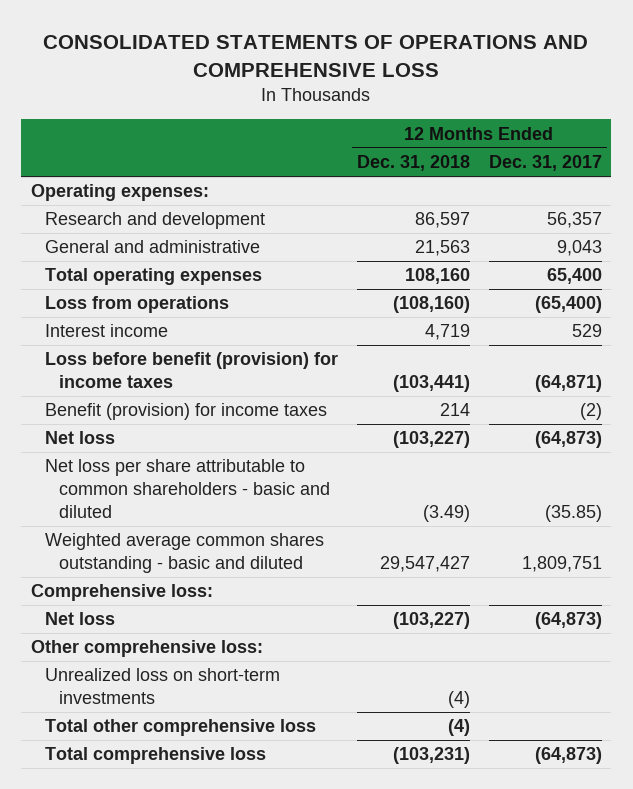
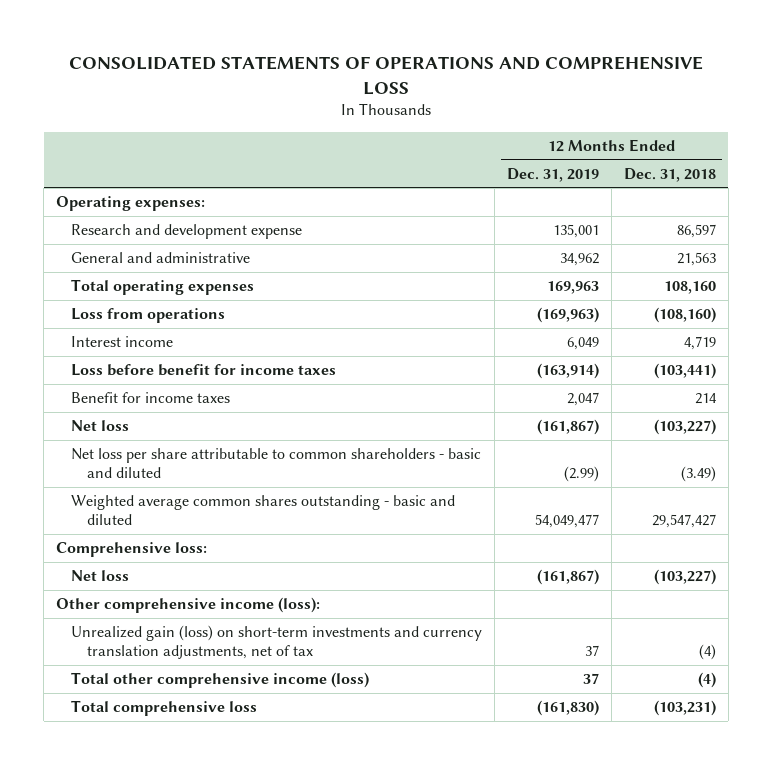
- | 12 Months Ended Dec. 31, 2018 | 12 Months Ended Dec. 31, 2017
+ | 12 Months Ended Dec. 31, 2019 | 12 Months Ended Dec. 31, 2018
- Research and development | 86,597 | 56,357
+ Research and development expense | 135,001 | 86,597
- Loss before benefit (provision) for income taxes | (103,441) | (64,871)
- Benefit (provision) for income taxes | 214 | (2)
+ Loss before benefit for income taxes | (163,914) | (103,441)
+ Benefit for income taxes | 2,047 | 214
- Other comprehensive loss:
- Unrealized loss on short-term investments | (4) |
- Total other comprehensive loss | (4) |
+ Other comprehensive income (loss):
+ Unrealized gain (loss) on short-term investments and currency translation adjustments, net of tax | 37 | (4)
+ Total other comprehensive income (loss) | 37 | (4)

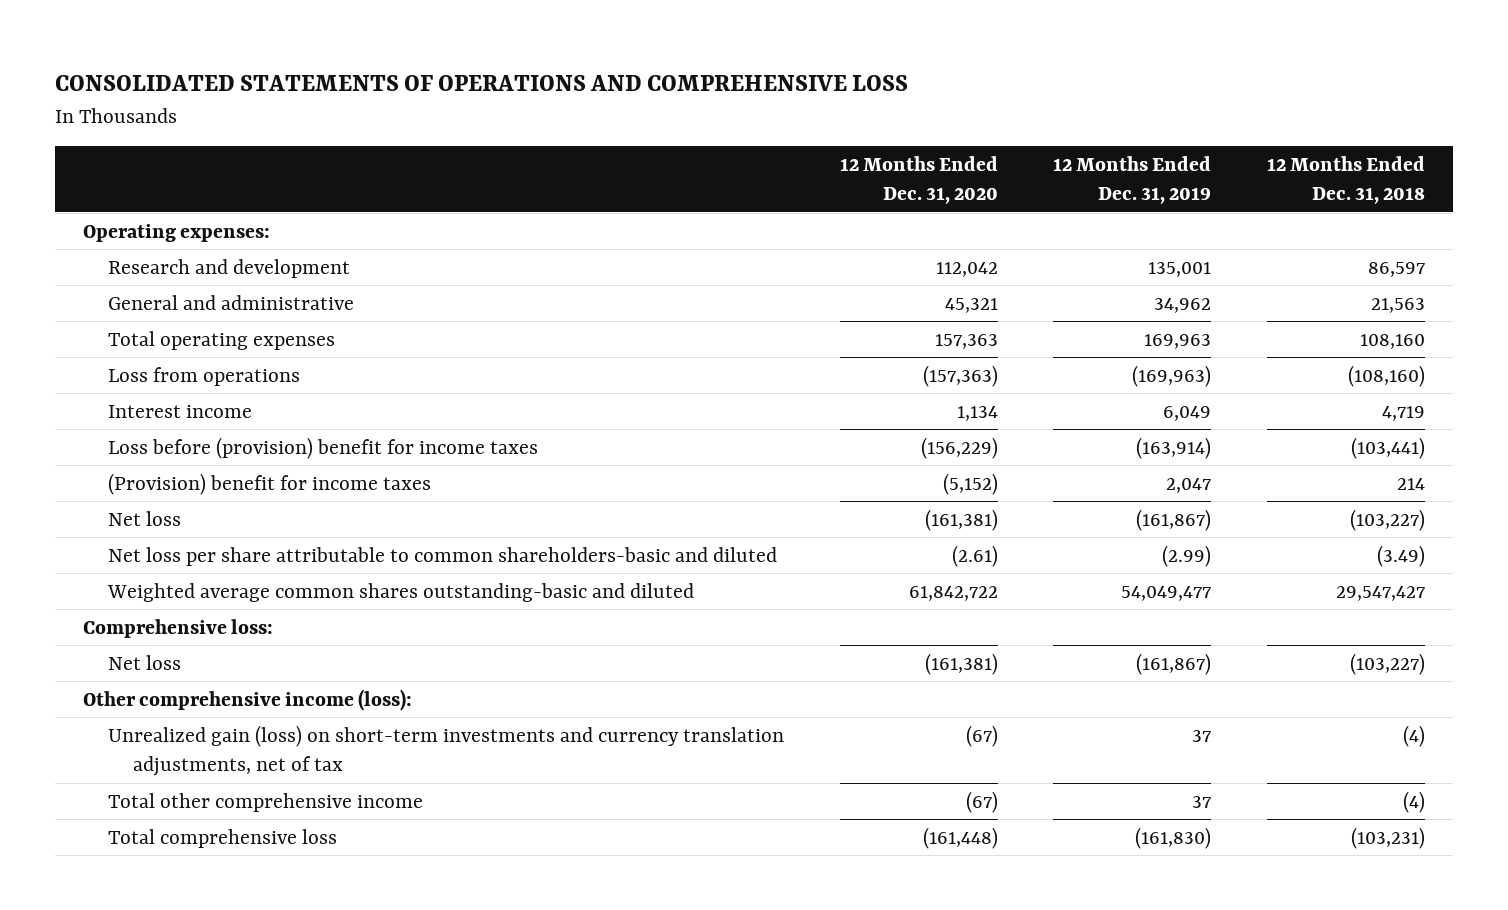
- | 12 Months Ended Dec. 31, 2019 | 12 Months Ended Dec. 31, 2018
+ | 12 Months Ended Dec. 31, 2020 | 12 Months Ended Dec. 31, 2019 | 12 Months Ended Dec. 31, 2018
- Research and development expense | 135,001 | 86,597
+ Research and development | 112,042 | 135,001 | 86,597
- Loss before benefit for income taxes | (163,914) | (103,441)
- Benefit for income taxes | 2,047 | 214
+ Loss before (provision) benefit for income taxes | (156,229) | (163,914) | (103,441)
+ (Provision) benefit for income taxes | (5,152) | 2,047 | 214
- Net loss per share attributable to common shareholders - basic and diluted | (2.99) | (3.49)
- Weighted average common shares outstanding - basic and diluted | 54,049,477 | 29,547,427
+ Net loss per share attributable to common shareholders-basic and diluted | (2.61) | (2.99) | (3.49)
+ Weighted average common shares outstanding-basic and diluted | 61,842,722 | 54,049,477 | 29,547,427
- Total other comprehensive income (loss) | 37 | (4)
+ Total other comprehensive income | (67) | 37 | (4)

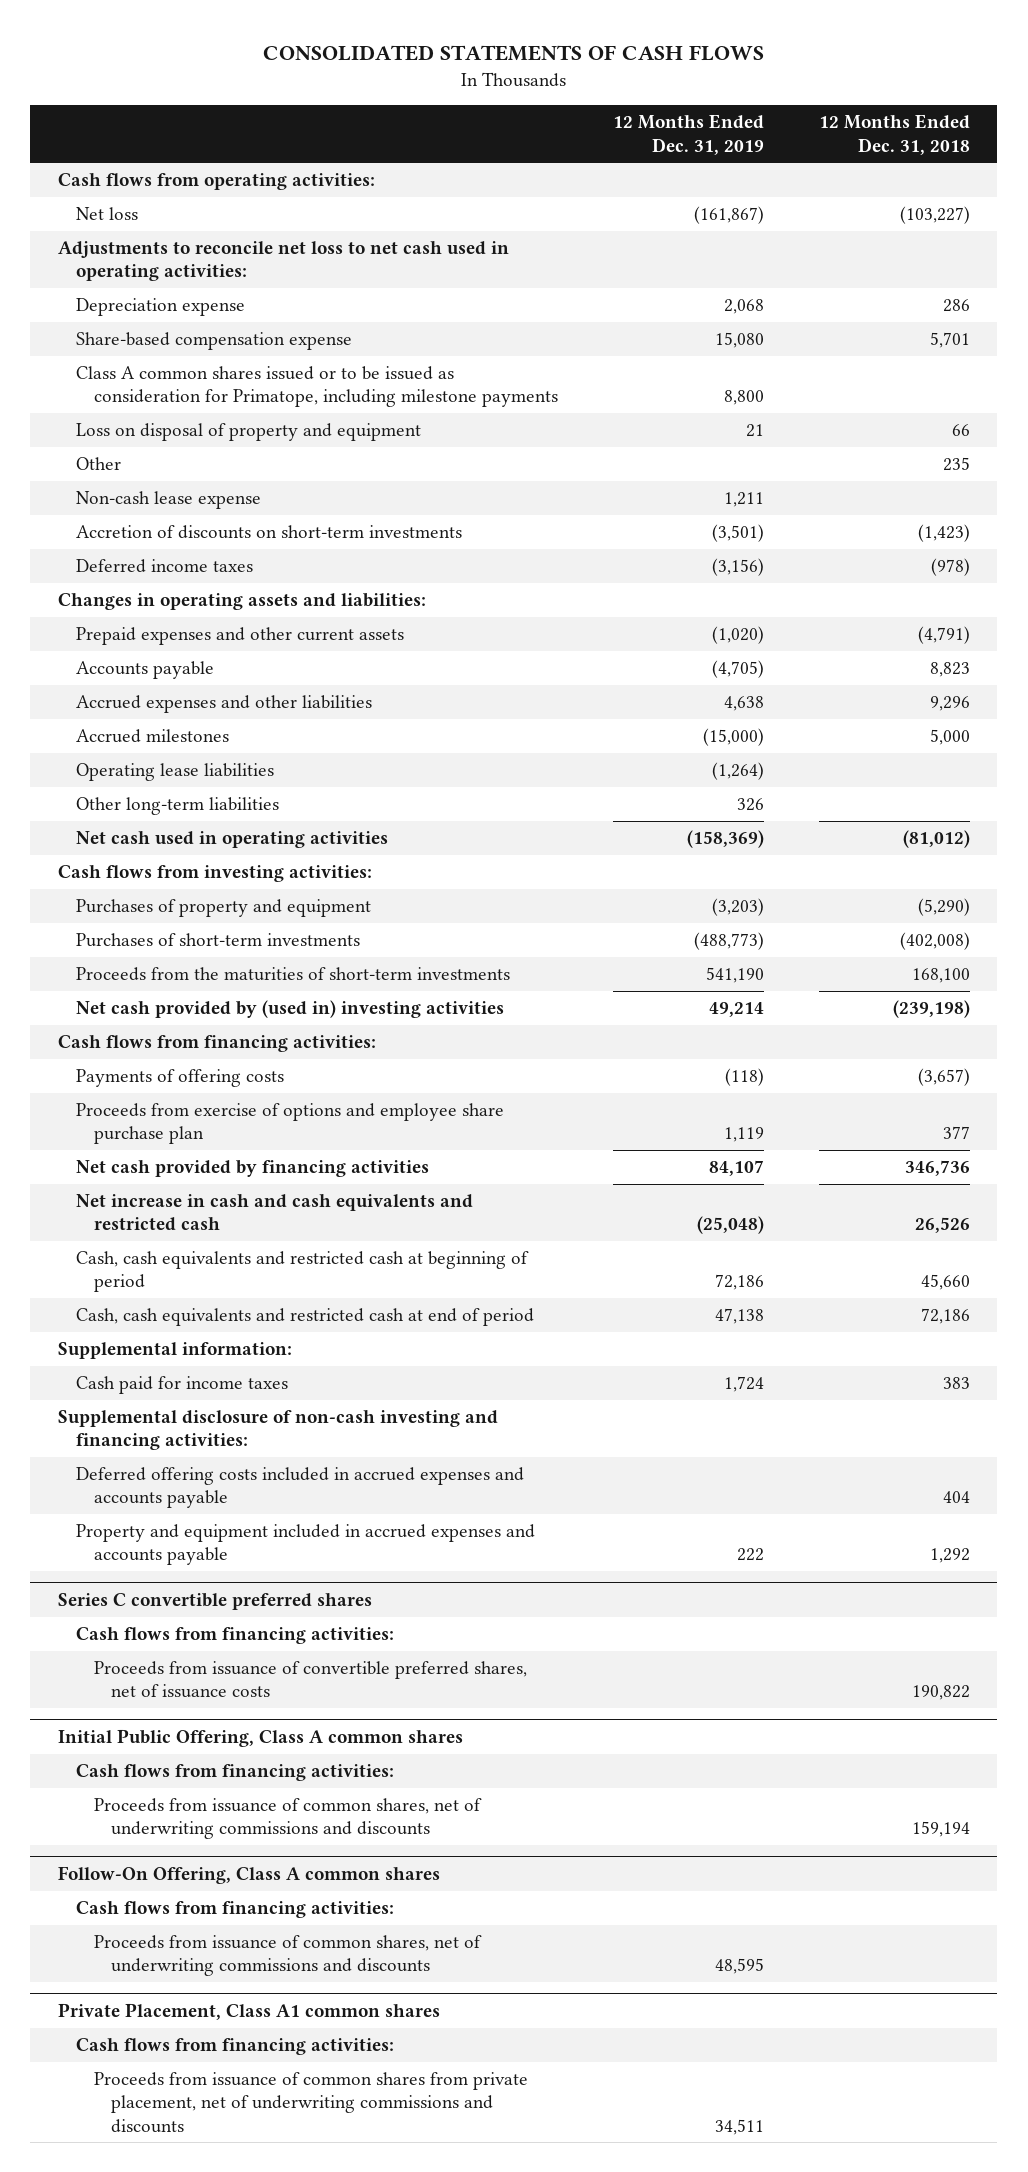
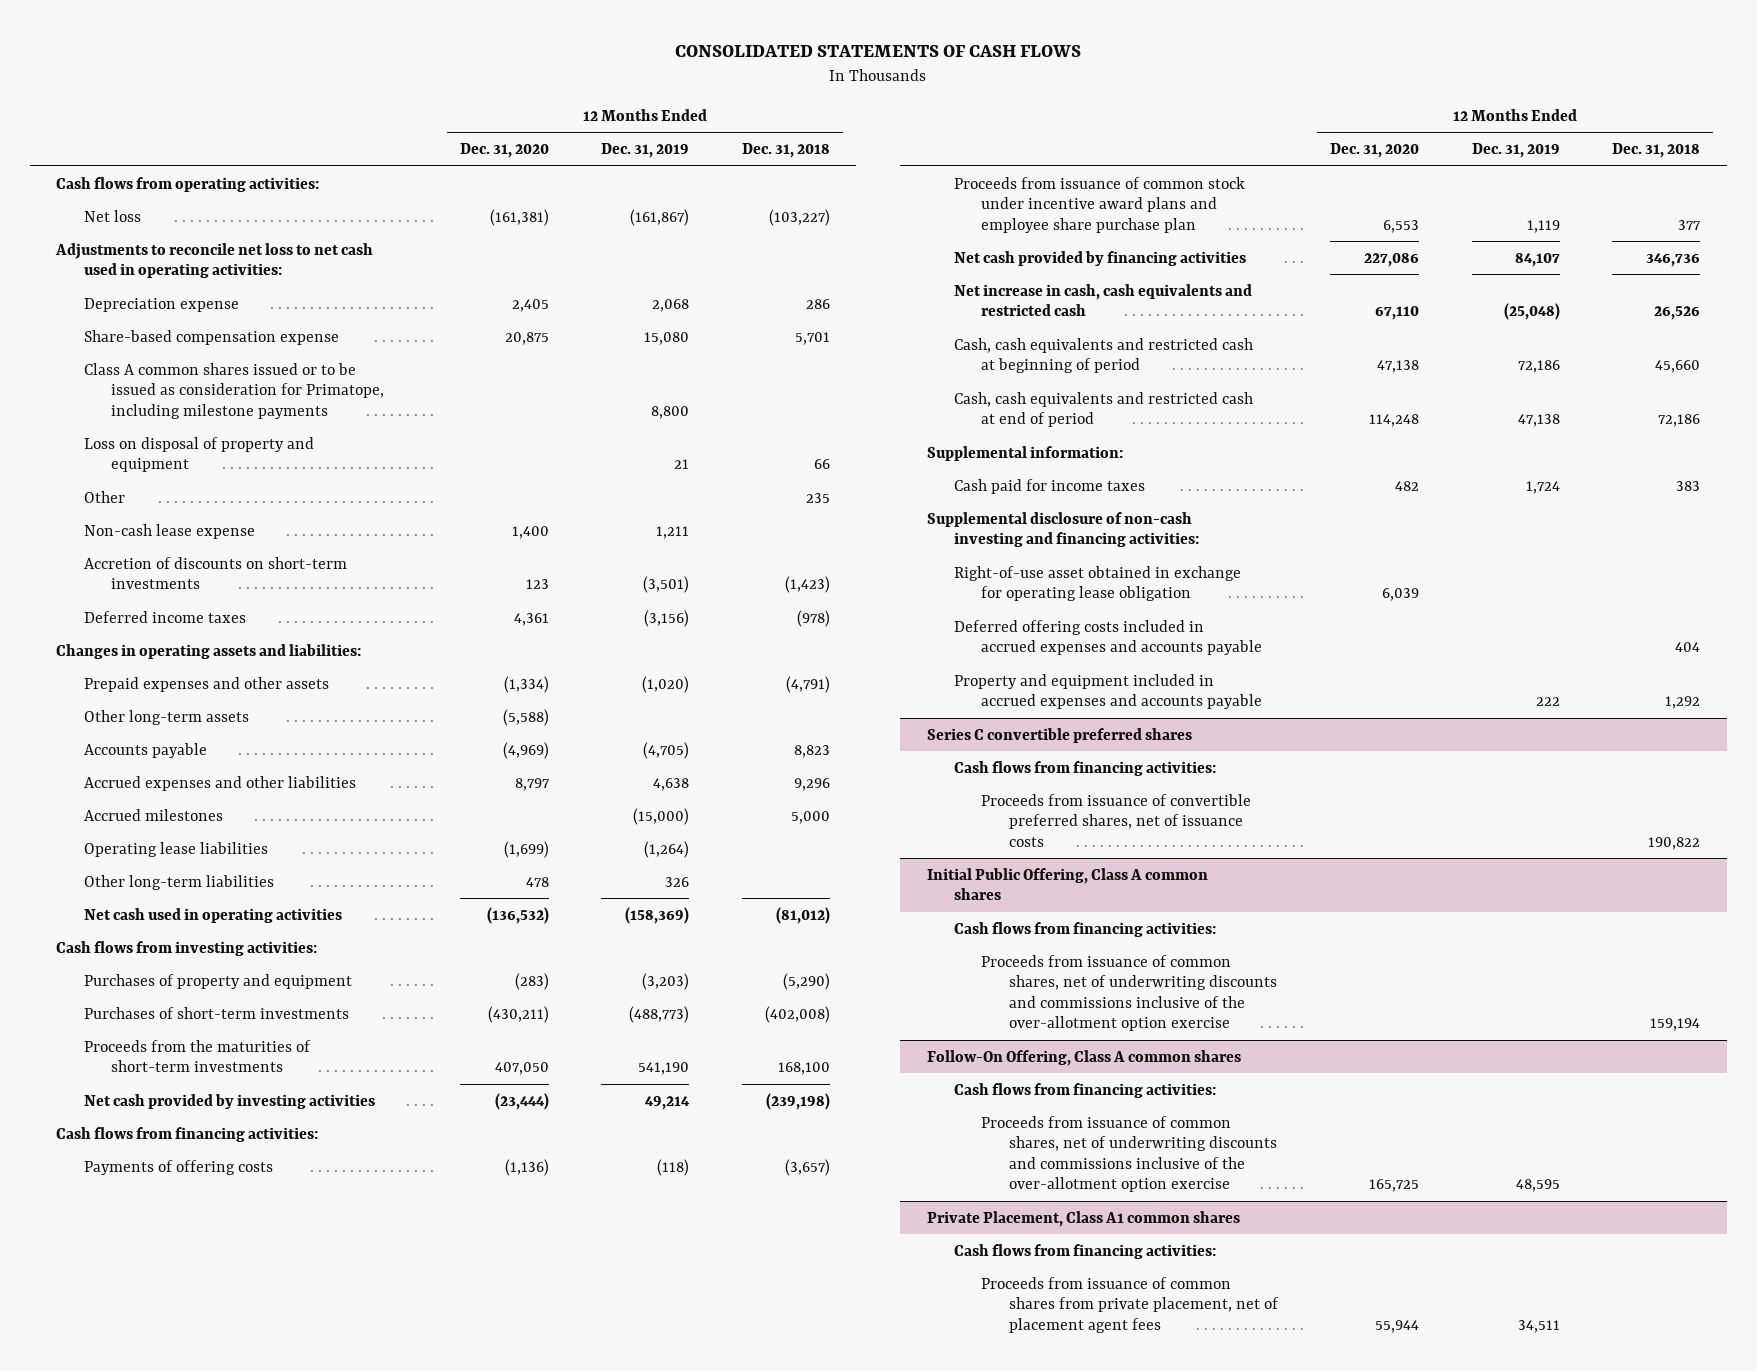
- | 12 Months Ended Dec. 31, 2019 | 12 Months Ended Dec. 31, 2018
+ | 12 Months Ended Dec. 31, 2020 | 12 Months Ended Dec. 31, 2019 | 12 Months Ended Dec. 31, 2018
- Prepaid expenses and other current assets | (1,020) | (4,791)
+ Prepaid expenses and other assets | (1,334) | (1,020) | (4,791)
+ Other long-term assets | (5,588) | |
- Net cash provided by (used in) investing activities | 49,214 | (239,198)
+ Net cash provided by investing activities | (23,444) | 49,214 | (239,198)
- Proceeds from exercise of options and employee share purchase plan | 1,119 | 377
+ Proceeds from issuance of common stock under incentive award plans and employee share purchase plan | 6,553 | 1,119 | 377
- Net increase in cash and cash equivalents and restricted cash | (25,048) | 26,526
+ Net increase in cash, cash equivalents and restricted cash | 67,110 | (25,048) | 26,526
+ Right-of-use asset obtained in exchange for operating lease obligation | 6,039 | |
@ Initial Public Offering, Class A common shares
- Proceeds from issuance of common shares, net of underwriting commissions and discounts | | 159,194
+ Proceeds from issuance of common shares, net of underwriting discounts and commissions inclusive of the over-allotment option exercise | | | 159,194
@ Follow-On Offering, Class A common shares
- Proceeds from issuance of common shares, net of underwriting commissions and discounts | 48,595 |
+ Proceeds from issuance of common shares, net of underwriting discounts and commissions inclusive of the over-allotment option exercise | 165,725 | 48,595 |
@ Private Placement, Class A1 common shares
- Proceeds from issuance of common shares from private placement, net of underwriting commissions and discounts | 34,511 |
+ Proceeds from issuance of common shares from private placement, net of placement agent fees | 55,944 | 34,511 |

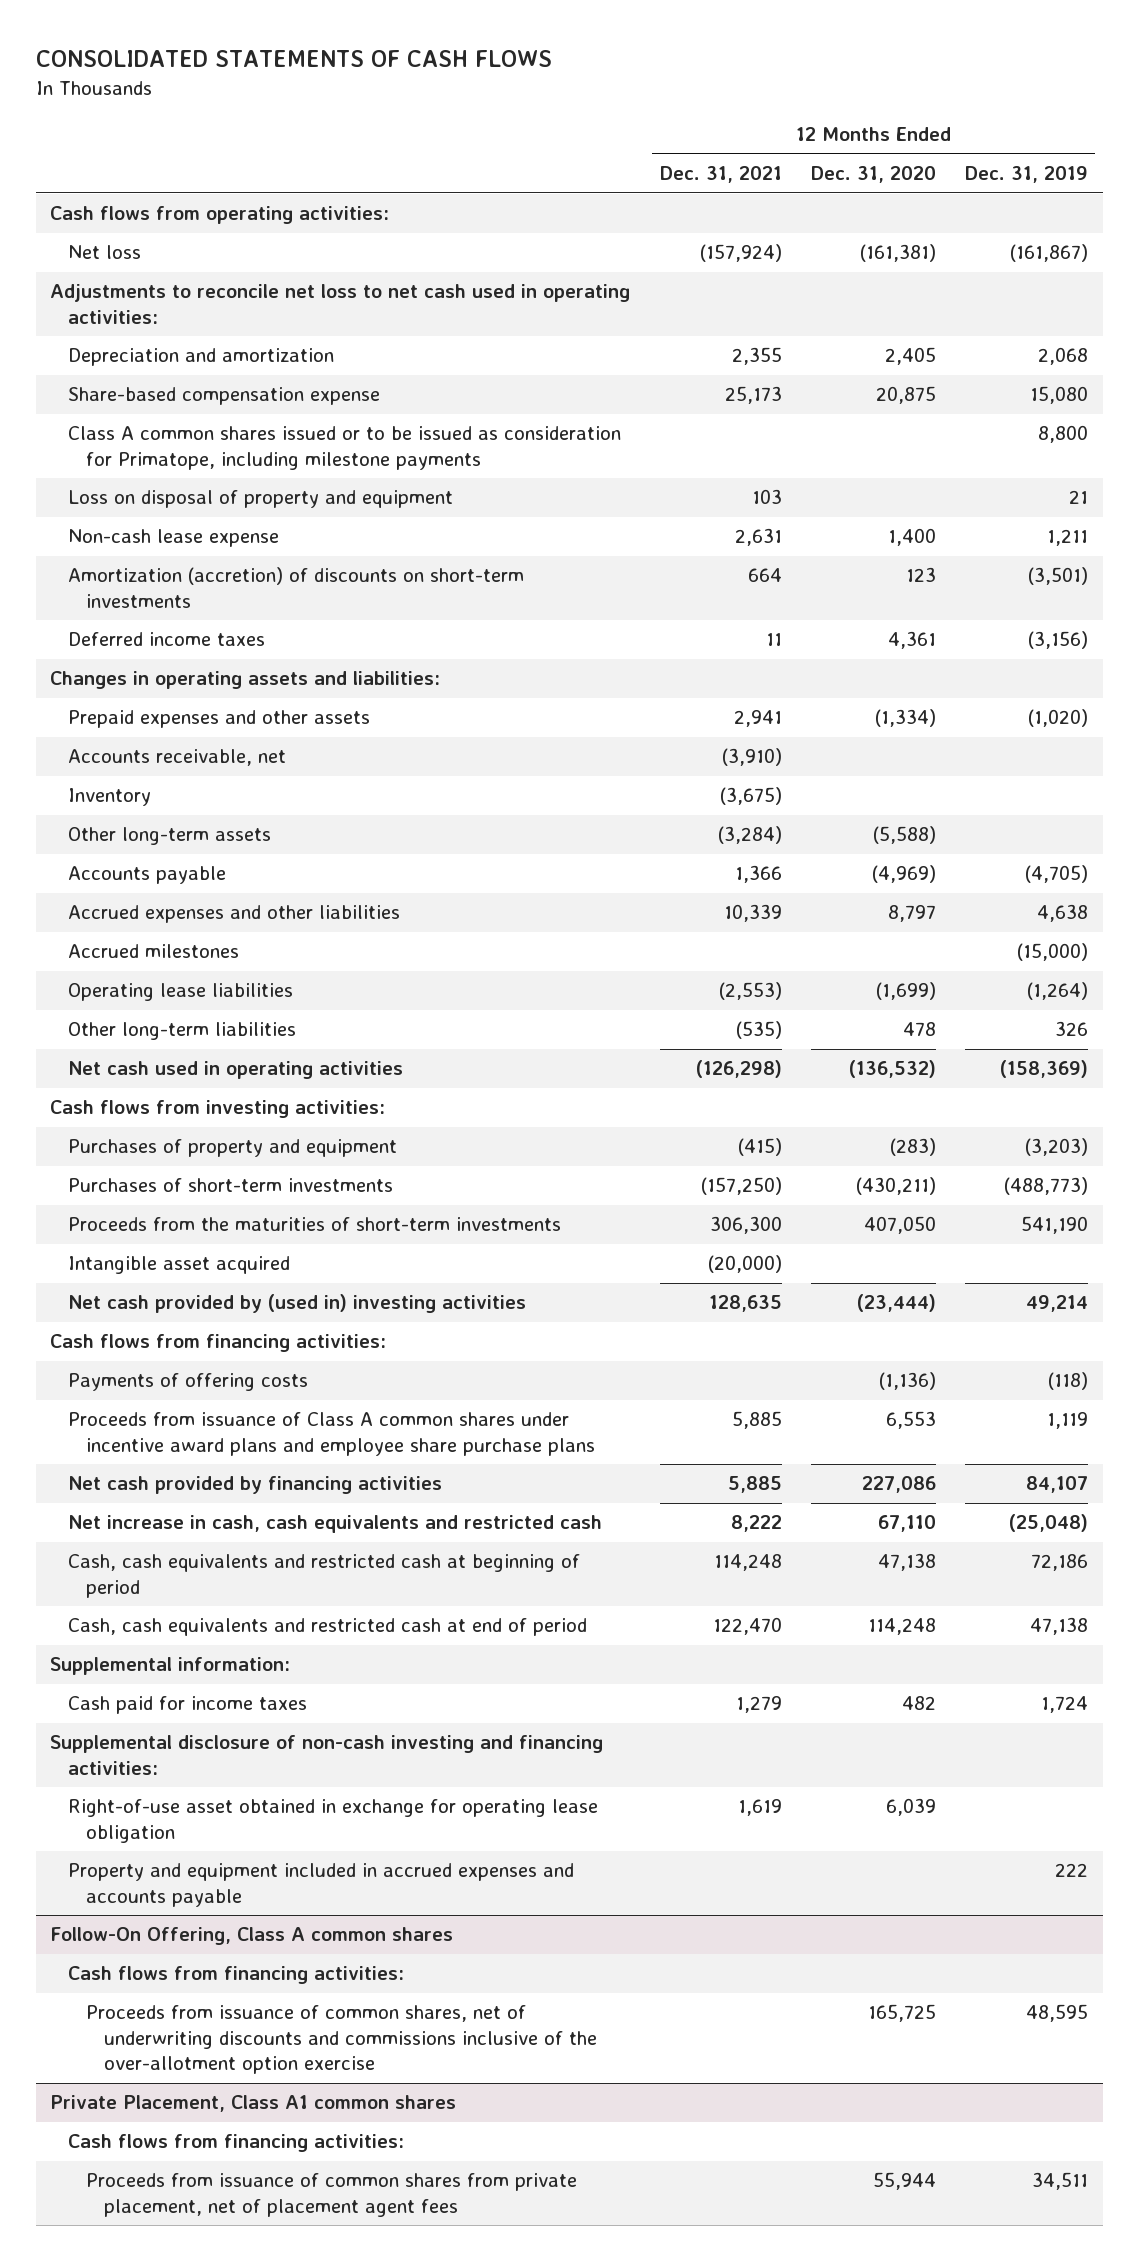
- | 12 Months Ended Dec. 31, 2020 | 12 Months Ended Dec. 31, 2019 | 12 Months Ended Dec. 31, 2018
+ | 12 Months Ended Dec. 31, 2021 | 12 Months Ended Dec. 31, 2020 | 12 Months Ended Dec. 31, 2019
- Depreciation expense | 2,405 | 2,068 | 286
+ Depreciation and amortization | 2,355 | 2,405 | 2,068
- Other | | | 235
- Accretion of discounts on short-term investments | 123 | (3,501) | (1,423)
+ Amortization (accretion) of discounts on short-term investments | 664 | 123 | (3,501)
+ Accounts receivable, net | (3,910) | |
+ Inventory | (3,675) | |
- Net cash provided by investing activities | (23,444) | 49,214 | (239,198)
+ Intangible asset acquired | (20,000) | |
+ Net cash provided by (used in) investing activities | 128,635 | (23,444) | 49,214
- Proceeds from issuance of common stock under incentive award plans and employee share purchase plan | 6,553 | 1,119 | 377
+ Proceeds from issuance of Class A common shares under incentive award plans and employee share purchase plans | 5,885 | 6,553 | 1,119
- Deferred offering costs included in accrued expenses and accounts payable | | | 404
- Series C convertible preferred shares
- Cash flows from financing activities:
- Proceeds from issuance of convertible preferred shares, net of issuance costs | | | 190,822
- Initial Public Offering, Class A common shares
- Cash flows from financing activities:
- Proceeds from issuance of common shares, net of underwriting discounts and commissions inclusive of the over-allotment option exercise | | | 159,194

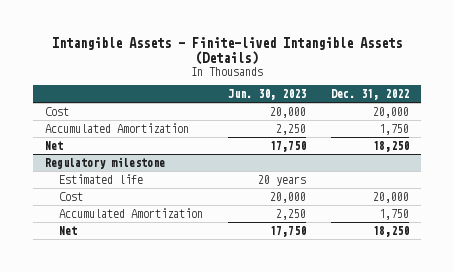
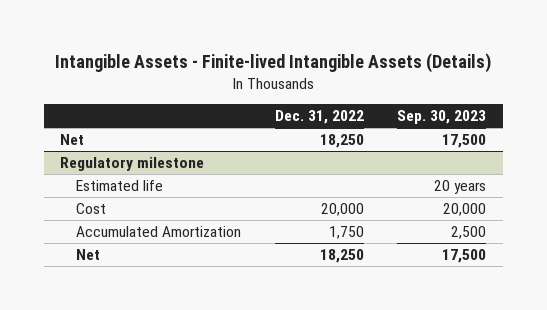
- | Jun. 30, 2023 | Dec. 31, 2022
+ | Dec. 31, 2022 | Sep. 30, 2023
- Cost | 20,000 | 20,000
- Accumulated Amortization | 2,250 | 1,750

